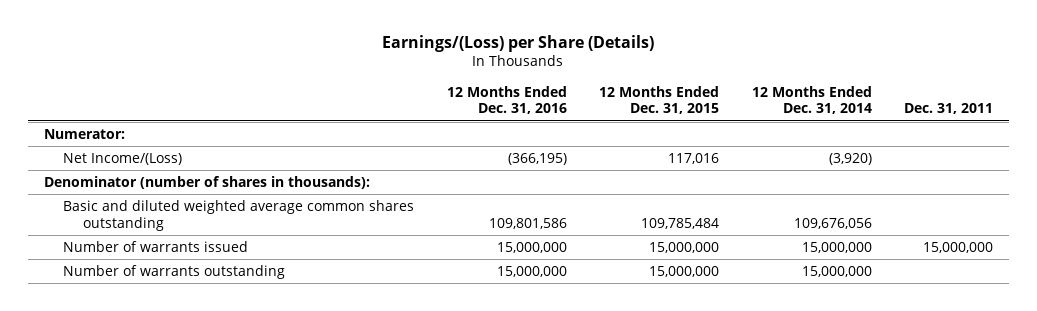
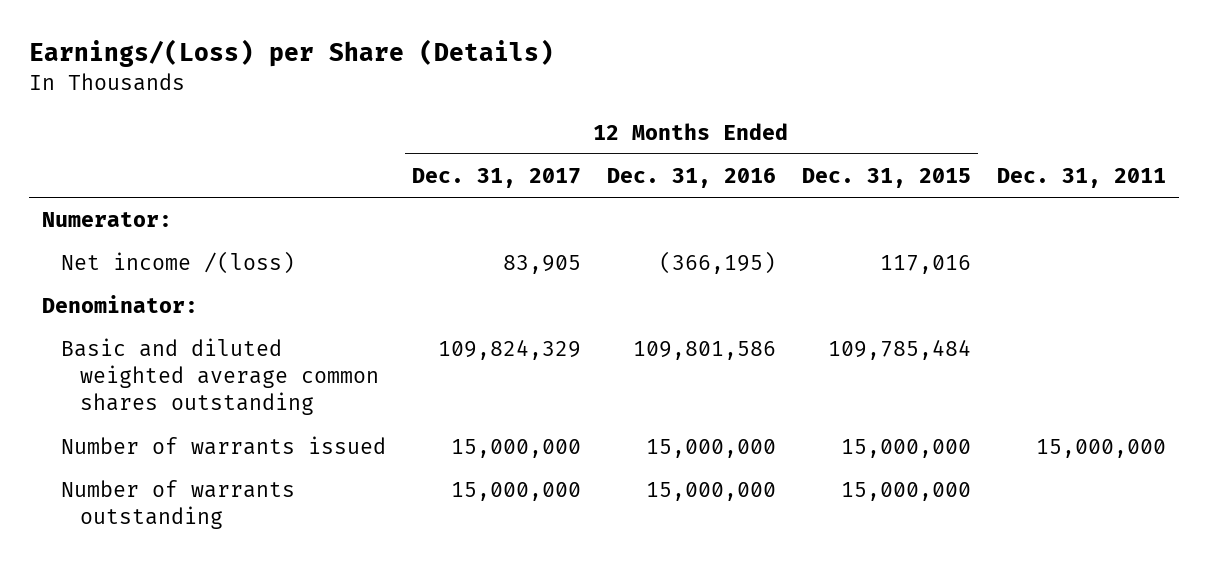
- | 12 Months Ended Dec. 31, 2016 | 12 Months Ended Dec. 31, 2015 | 12 Months Ended Dec. 31, 2014 | Dec. 31, 2011
+ | 12 Months Ended Dec. 31, 2017 | 12 Months Ended Dec. 31, 2016 | 12 Months Ended Dec. 31, 2015 | Dec. 31, 2011
- Net Income/(Loss) | (366,195) | 117,016 | (3,920) |
- Denominator (number of shares in thousands):
+ Net income /(loss) | 83,905 | (366,195) | 117,016 |
+ Denominator:

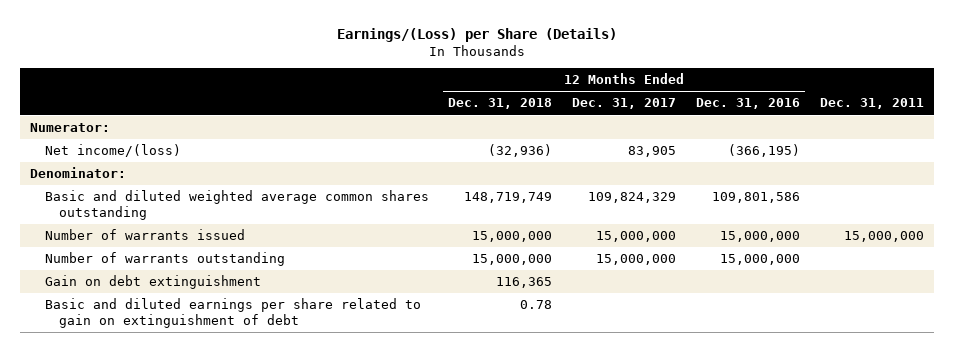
- | 12 Months Ended Dec. 31, 2017 | 12 Months Ended Dec. 31, 2016 | 12 Months Ended Dec. 31, 2015 | Dec. 31, 2011
+ | 12 Months Ended Dec. 31, 2018 | 12 Months Ended Dec. 31, 2017 | 12 Months Ended Dec. 31, 2016 | Dec. 31, 2011
- Net income /(loss) | 83,905 | (366,195) | 117,016 |
+ Net income/(loss) | (32,936) | 83,905 | (366,195) |
+ Gain on debt extinguishment | 116,365 | | |
+ Basic and diluted earnings per share related to gain on extinguishment of debt | 0.78 | | |

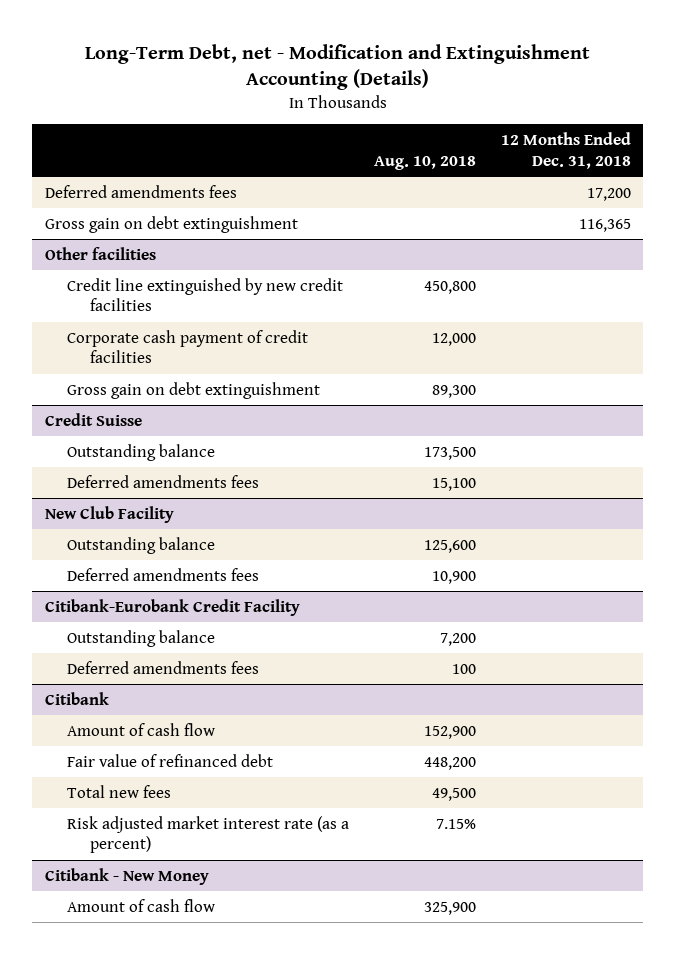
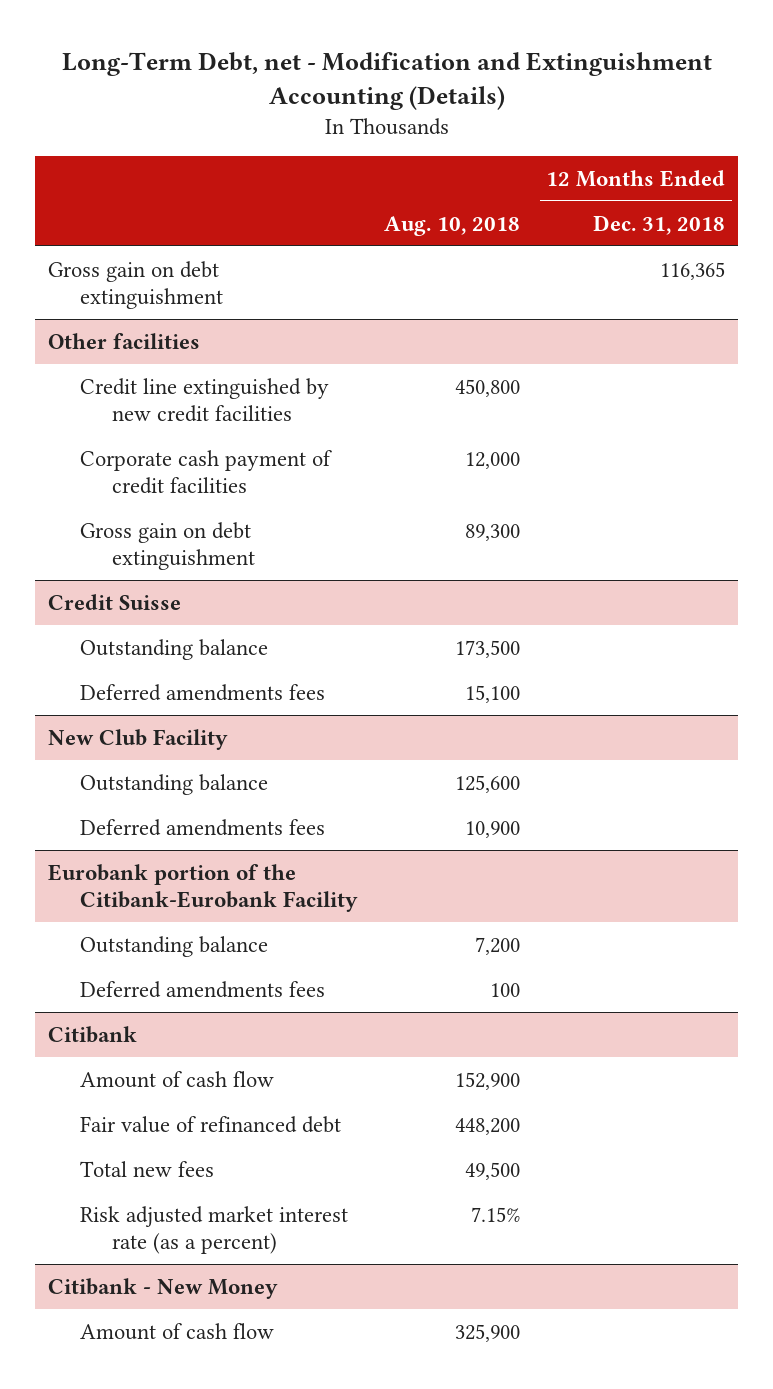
- Deferred amendments fees | | 17,200
- Citibank-Eurobank Credit Facility
+ Eurobank portion of the Citibank-Eurobank Facility

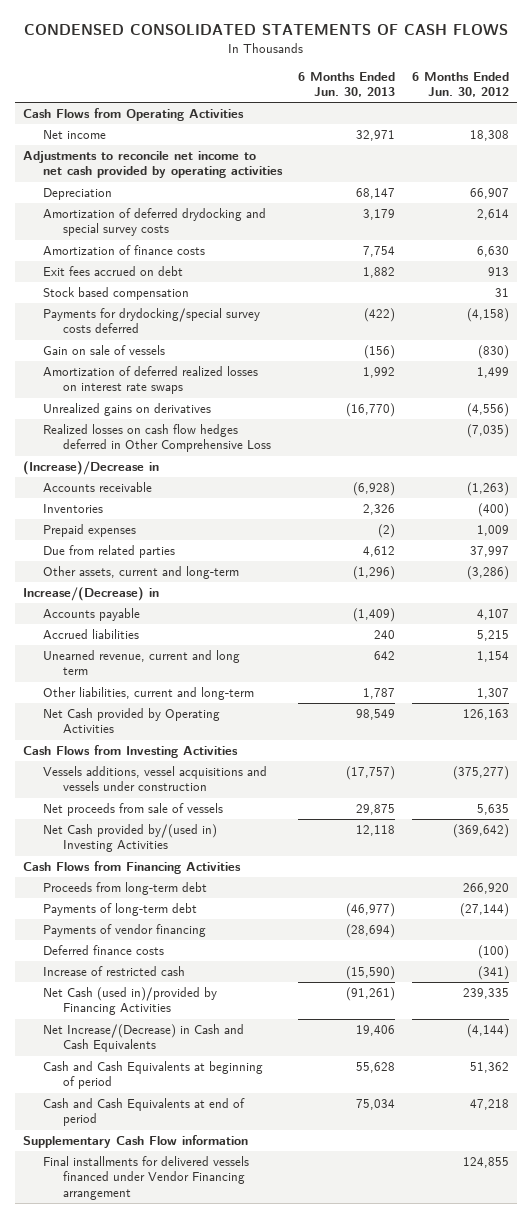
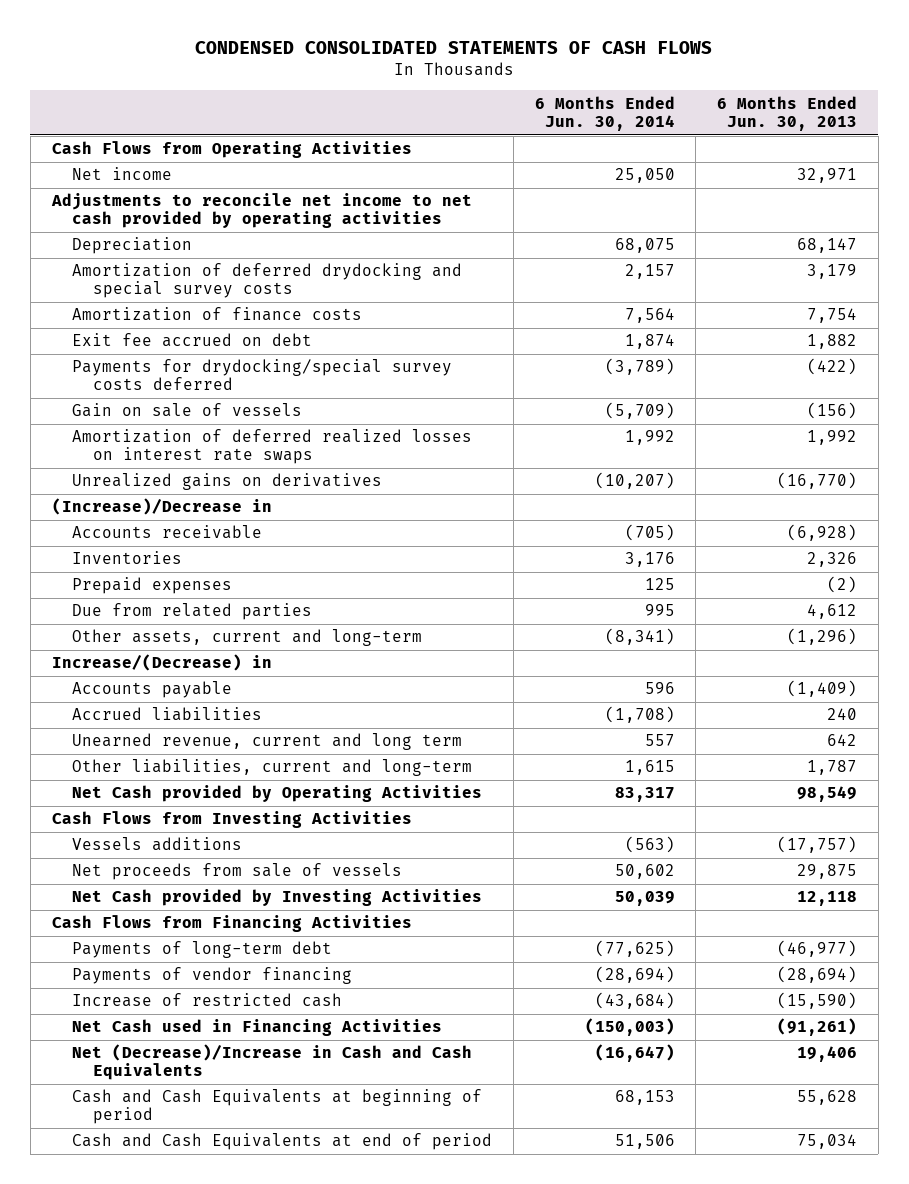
- | 6 Months Ended Jun. 30, 2013 | 6 Months Ended Jun. 30, 2012
+ | 6 Months Ended Jun. 30, 2014 | 6 Months Ended Jun. 30, 2013
- Exit fees accrued on debt | 1,882 | 913
- Stock based compensation | | 31
+ Exit fee accrued on debt | 1,874 | 1,882
- Realized losses on cash flow hedges deferred in Other Comprehensive Loss | | (7,035)
- Vessels additions, vessel acquisitions and vessels under construction | (17,757) | (375,277)
+ Vessels additions | (563) | (17,757)
- Net Cash provided by/(used in) Investing Activities | 12,118 | (369,642)
+ Net Cash provided by Investing Activities | 50,039 | 12,118
- Proceeds from long-term debt | | 266,920
- Deferred finance costs | | (100)
- Net Cash (used in)/provided by Financing Activities | (91,261) | 239,335
- Net Increase/(Decrease) in Cash and Cash Equivalents | 19,406 | (4,144)
+ Net Cash used in Financing Activities | (150,003) | (91,261)
+ Net (Decrease)/Increase in Cash and Cash Equivalents | (16,647) | 19,406
- Supplementary Cash Flow information
- Final installments for delivered vessels financed under Vendor Financing arrangement | | 124,855

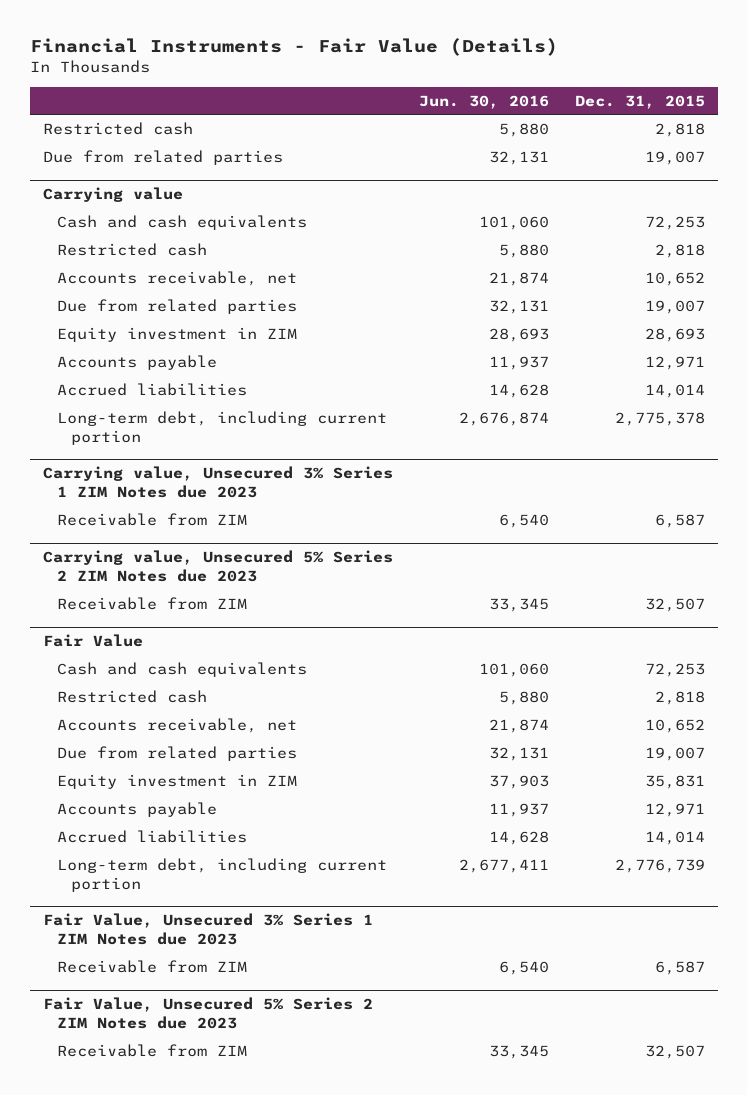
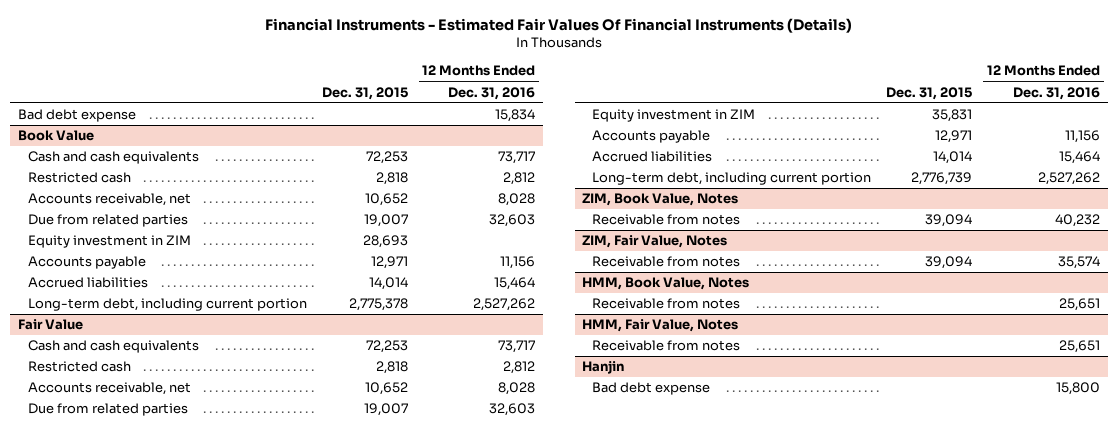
- Financial Instruments - Fair Value (Details)
+ Financial Instruments - Estimated Fair Values Of Financial Instruments (Details)
- | Jun. 30, 2016 | Dec. 31, 2015
+ | Dec. 31, 2015 | 12 Months Ended Dec. 31, 2016
- Restricted cash | 5,880 | 2,818
- Due from related parties | 32,131 | 19,007
- Carrying value
+ Bad debt expense | | 15,834
+ Book Value
- Carrying value, Unsecured 3% Series 1 ZIM Notes due 2023
- Receivable from ZIM | 6,540 | 6,587
- Carrying value, Unsecured 5% Series 2 ZIM Notes due 2023
- Receivable from ZIM | 33,345 | 32,507
- Fair Value, Unsecured 3% Series 1 ZIM Notes due 2023
- Receivable from ZIM | 6,540 | 6,587
- Fair Value, Unsecured 5% Series 2 ZIM Notes due 2023
- Receivable from ZIM | 33,345 | 32,507
+ ZIM, Book Value, Notes
+ Receivable from notes | 39,094 | 40,232
+ ZIM, Fair Value, Notes
+ Receivable from notes | 39,094 | 35,574
+ HMM, Book Value, Notes
+ Receivable from notes | | 25,651
+ HMM, Fair Value, Notes
+ Receivable from notes | | 25,651
+ Hanjin
+ Bad debt expense | | 15,800

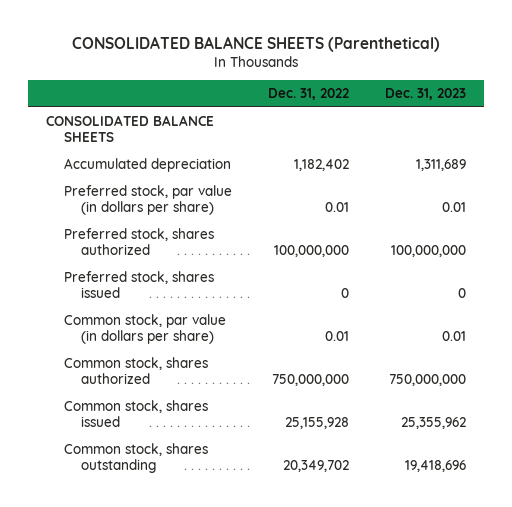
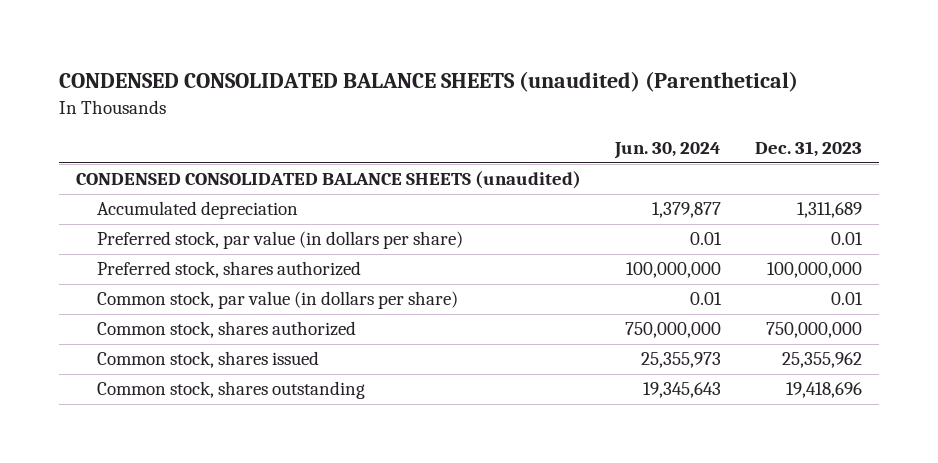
- CONSOLIDATED BALANCE SHEETS (Parenthetical)
+ CONDENSED CONSOLIDATED BALANCE SHEETS (unaudited) (Parenthetical)
- | Dec. 31, 2022 | Dec. 31, 2023
+ | Jun. 30, 2024 | Dec. 31, 2023
- CONSOLIDATED BALANCE SHEETS
+ CONDENSED CONSOLIDATED BALANCE SHEETS (unaudited)
- Preferred stock, shares issued | 0 | 0

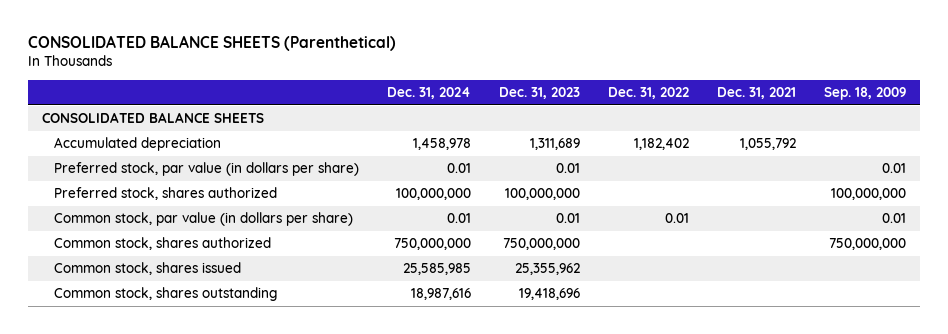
- CONDENSED CONSOLIDATED BALANCE SHEETS (unaudited) (Parenthetical)
+ CONSOLIDATED BALANCE SHEETS (Parenthetical)
- | Jun. 30, 2024 | Dec. 31, 2023
+ | Dec. 31, 2024 | Dec. 31, 2023 | Dec. 31, 2022 | Dec. 31, 2021 | Sep. 18, 2009
- CONDENSED CONSOLIDATED BALANCE SHEETS (unaudited)
+ CONSOLIDATED BALANCE SHEETS

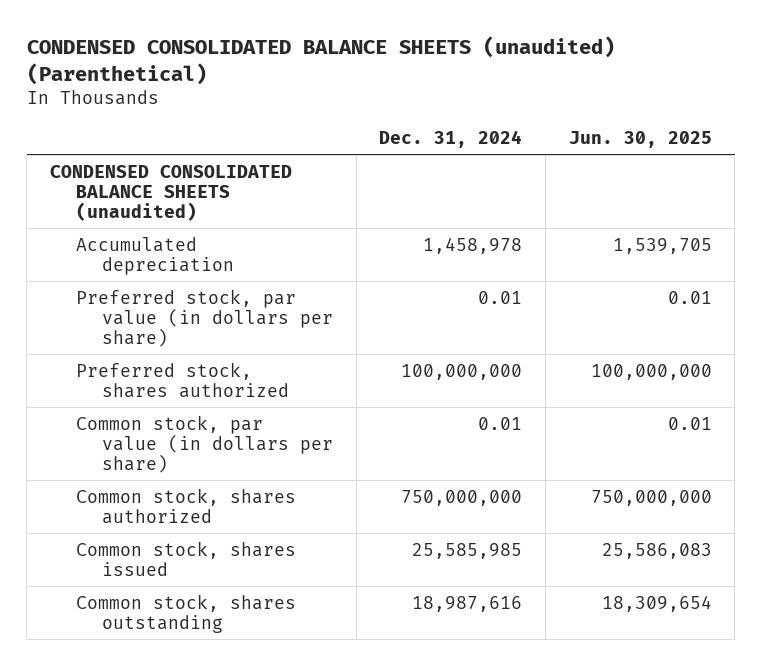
- CONSOLIDATED BALANCE SHEETS (Parenthetical)
+ CONDENSED CONSOLIDATED BALANCE SHEETS (unaudited) (Parenthetical)
- | Dec. 31, 2024 | Dec. 31, 2023 | Dec. 31, 2022 | Dec. 31, 2021 | Sep. 18, 2009
+ | Dec. 31, 2024 | Jun. 30, 2025
- CONSOLIDATED BALANCE SHEETS
+ CONDENSED CONSOLIDATED BALANCE SHEETS (unaudited)

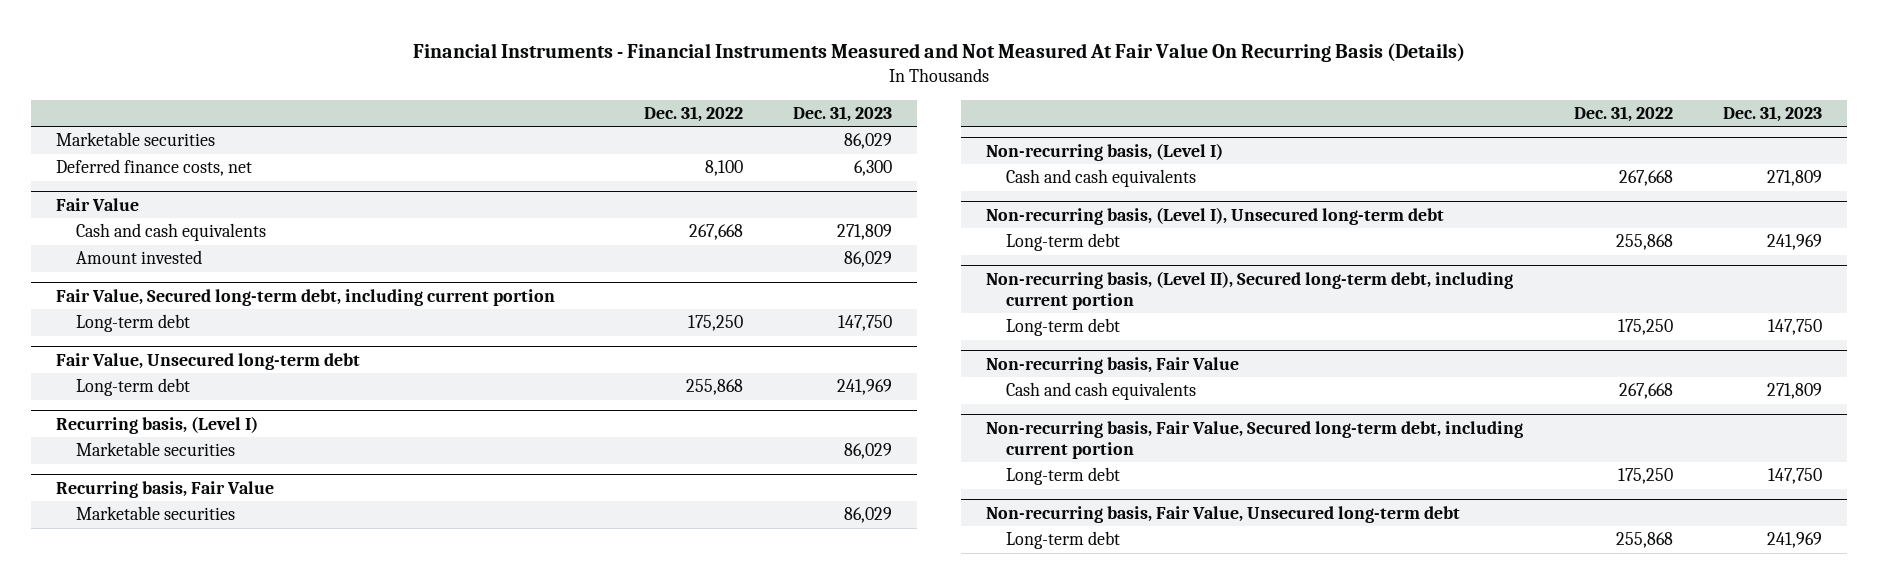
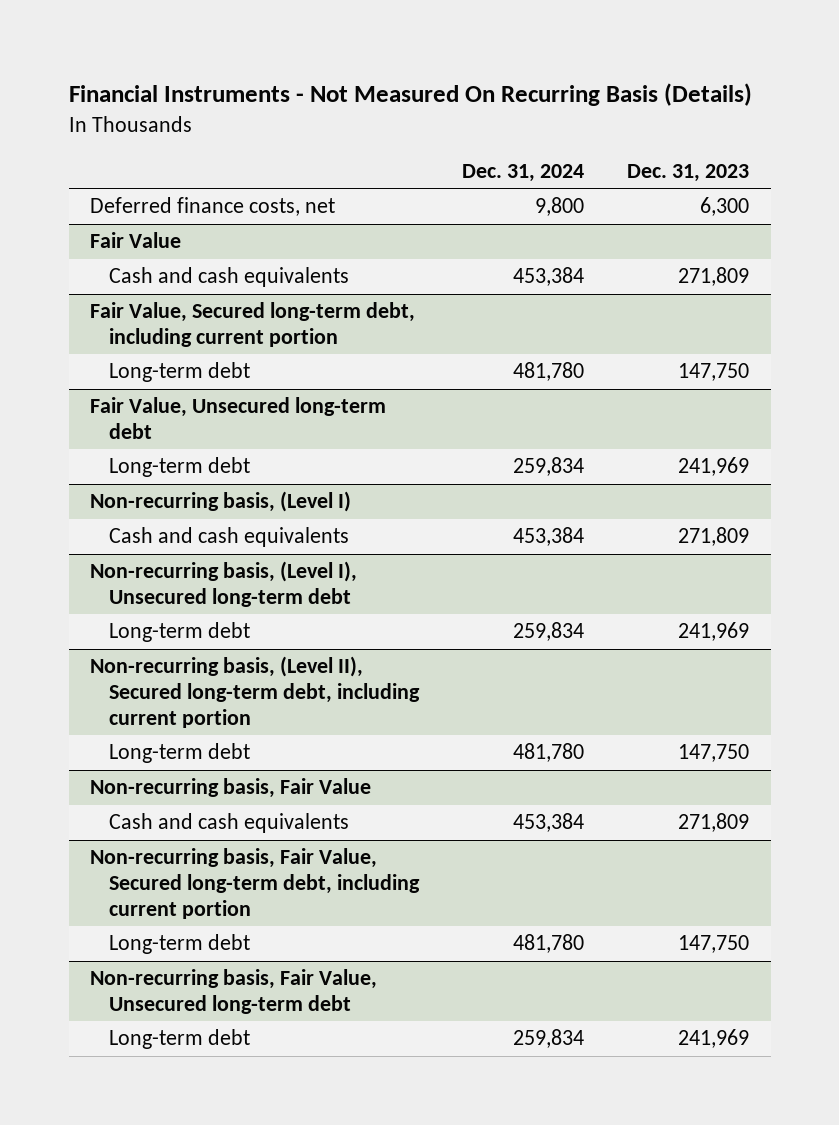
- Financial Instruments - Financial Instruments Measured and Not Measured At Fair Value On Recurring Basis (Details)
+ Financial Instruments - Not Measured On Recurring Basis (Details)
- | Dec. 31, 2022 | Dec. 31, 2023
+ | Dec. 31, 2024 | Dec. 31, 2023
- Marketable securities | | 86,029
@ Fair Value
- Amount invested | | 86,029
- Recurring basis, (Level I)
- Marketable securities | | 86,029
- Recurring basis, Fair Value
- Marketable securities | | 86,029

